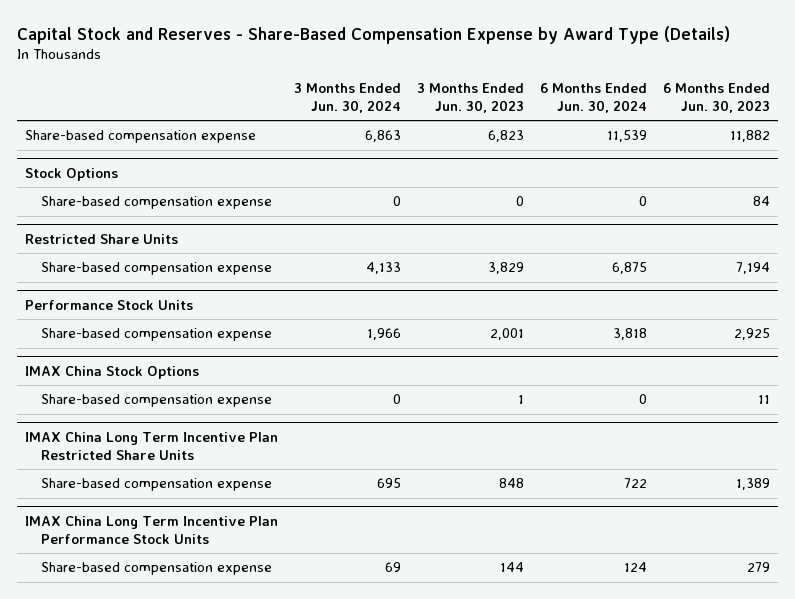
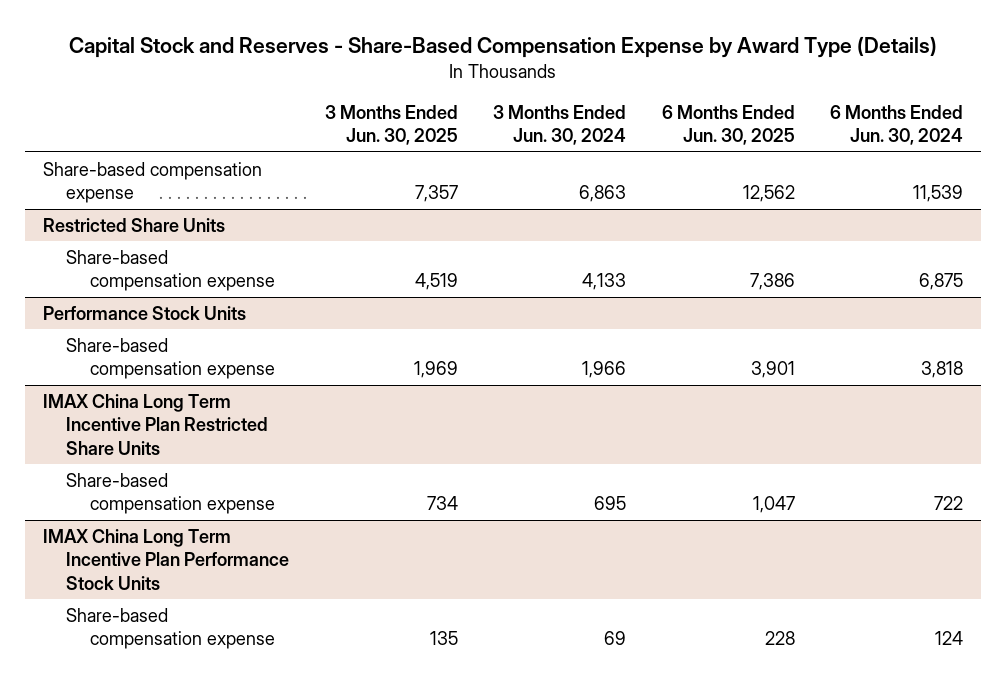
- | 3 Months Ended Jun. 30, 2024 | 3 Months Ended Jun. 30, 2023 | 6 Months Ended Jun. 30, 2024 | 6 Months Ended Jun. 30, 2023
+ | 3 Months Ended Jun. 30, 2025 | 3 Months Ended Jun. 30, 2024 | 6 Months Ended Jun. 30, 2025 | 6 Months Ended Jun. 30, 2024
- Stock Options
- Share-based compensation expense | 0 | 0 | 0 | 84
- IMAX China Stock Options
- Share-based compensation expense | 0 | 1 | 0 | 11

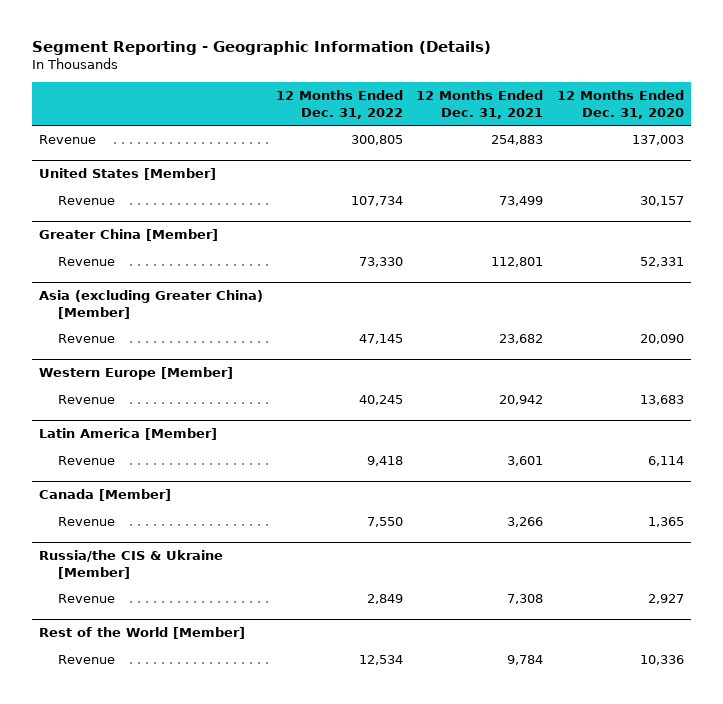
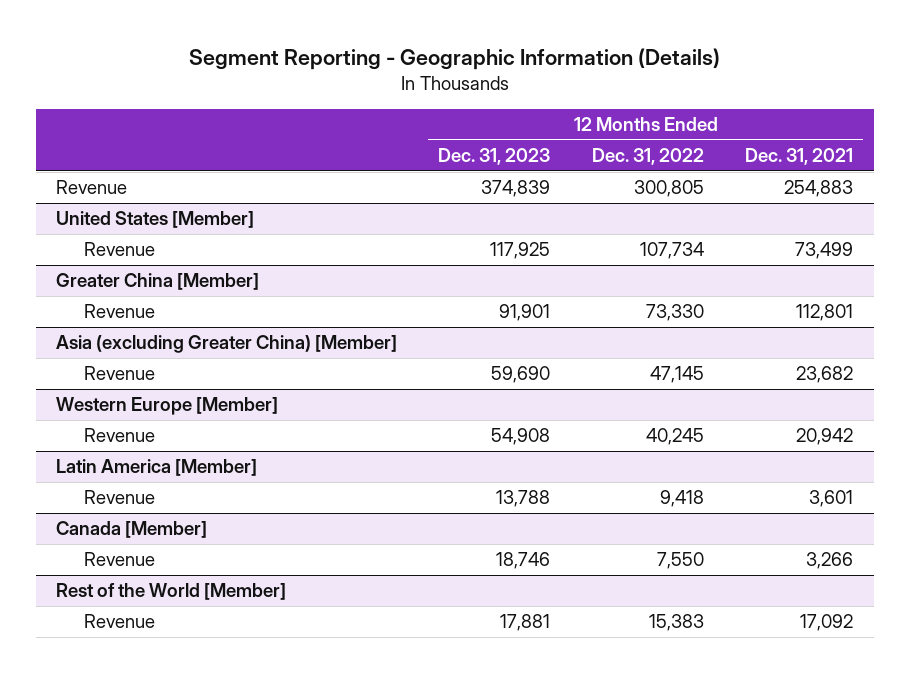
- | 12 Months Ended Dec. 31, 2022 | 12 Months Ended Dec. 31, 2021 | 12 Months Ended Dec. 31, 2020
+ | 12 Months Ended Dec. 31, 2023 | 12 Months Ended Dec. 31, 2022 | 12 Months Ended Dec. 31, 2021
- Russia/the CIS & Ukraine [Member]
- Revenue | 2,849 | 7,308 | 2,927
@ Rest of the World [Member]
- Revenue | 12,534 | 9,784 | 10,336
+ Revenue | 17,881 | 15,383 | 17,092

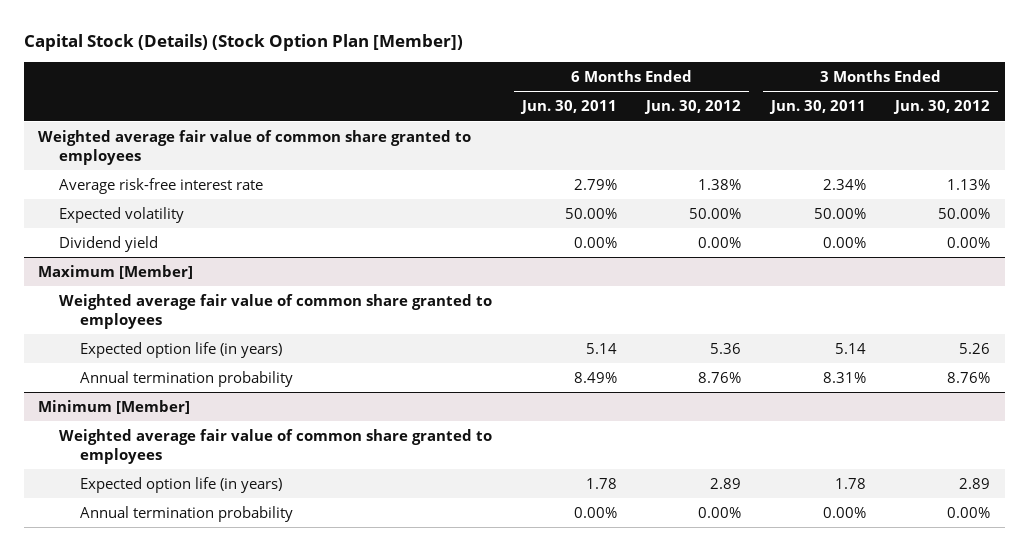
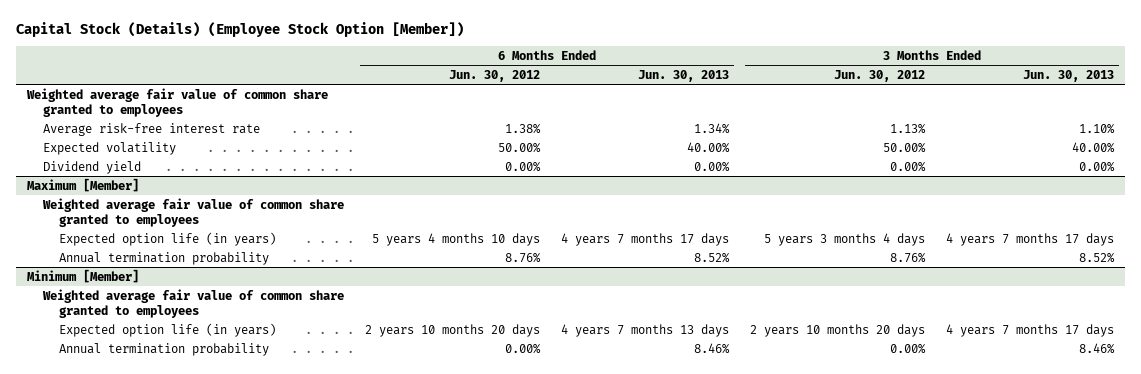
- Capital Stock (Details) (Stock Option Plan [Member])
+ Capital Stock (Details) (Employee Stock Option [Member])
- | 6 Months Ended Jun. 30, 2011 | 6 Months Ended Jun. 30, 2012 | 3 Months Ended Jun. 30, 2011 | 3 Months Ended Jun. 30, 2012
+ | 6 Months Ended Jun. 30, 2012 | 6 Months Ended Jun. 30, 2013 | 3 Months Ended Jun. 30, 2012 | 3 Months Ended Jun. 30, 2013
@ Maximum [Member]
- Expected option life (in years) | 5.14 | 5.36 | 5.14 | 5.26
+ Expected option life (in years) | 5 years 4 months 10 days | 4 years 7 months 17 days | 5 years 3 months 4 days | 4 years 7 months 17 days
@ Minimum [Member]
- Expected option life (in years) | 1.78 | 2.89 | 1.78 | 2.89
+ Expected option life (in years) | 2 years 10 months 20 days | 4 years 7 months 13 days | 2 years 10 months 20 days | 4 years 7 months 17 days

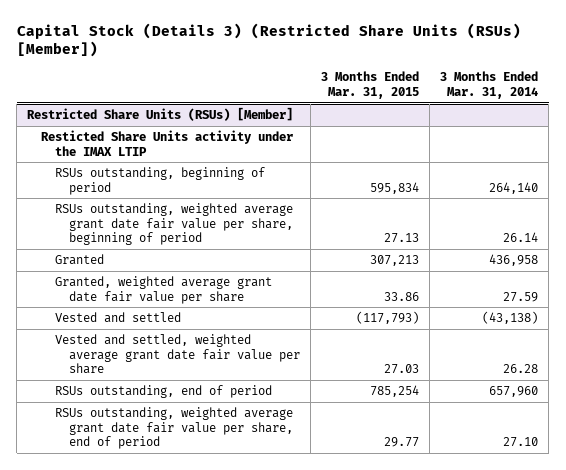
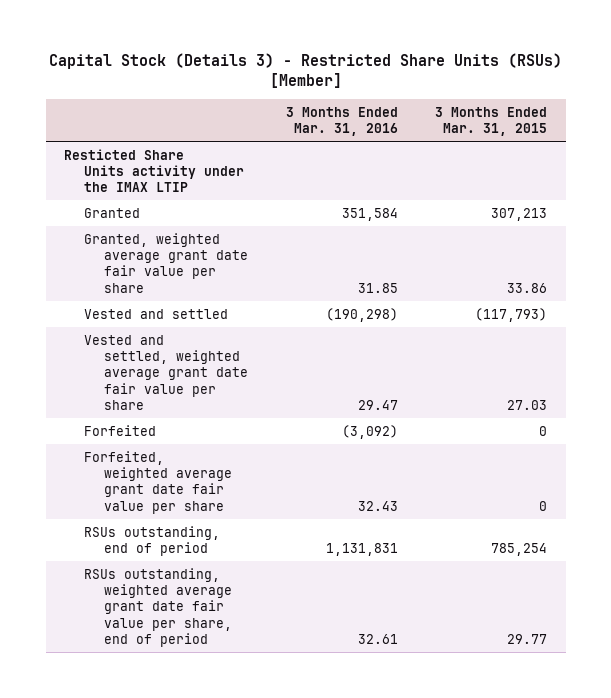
- Capital Stock (Details 3) (Restricted Share Units (RSUs) [Member])
+ Capital Stock (Details 3) - Restricted Share Units (RSUs) [Member]
- | 3 Months Ended Mar. 31, 2015 | 3 Months Ended Mar. 31, 2014
+ | 3 Months Ended Mar. 31, 2016 | 3 Months Ended Mar. 31, 2015
- Restricted Share Units (RSUs) [Member]
- RSUs outstanding, beginning of period | 595,834 | 264,140
- RSUs outstanding, weighted average grant date fair value per share, beginning of period | 27.13 | 26.14
+ Forfeited | (3,092) | 0
+ Forfeited, weighted average grant date fair value per share | 32.43 | 0

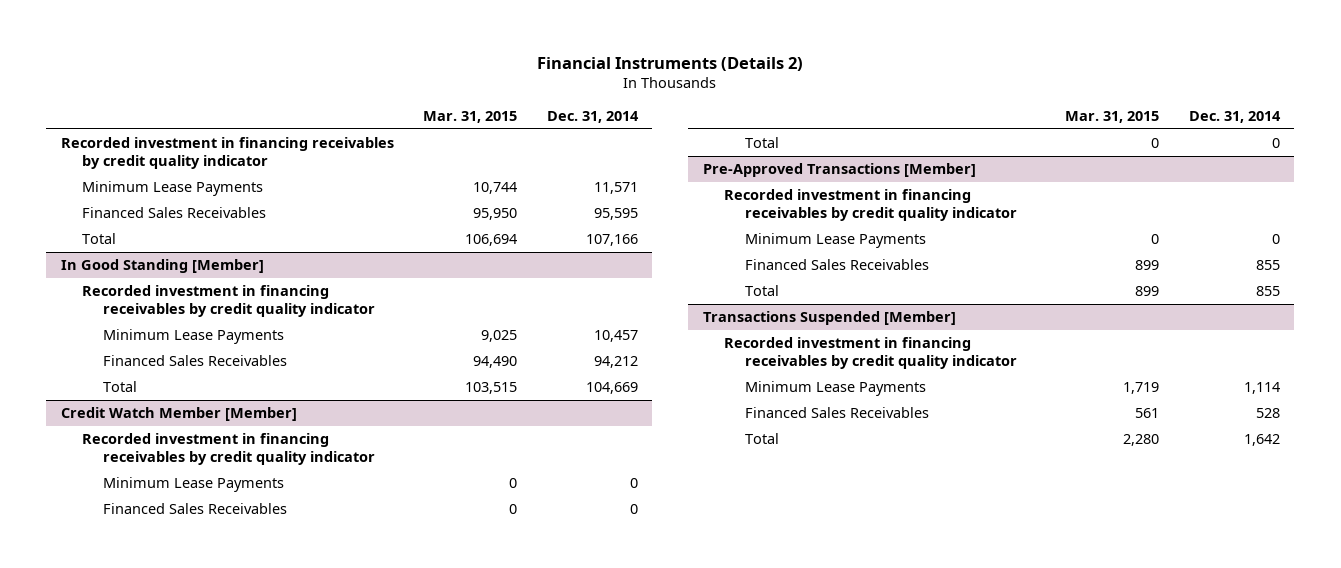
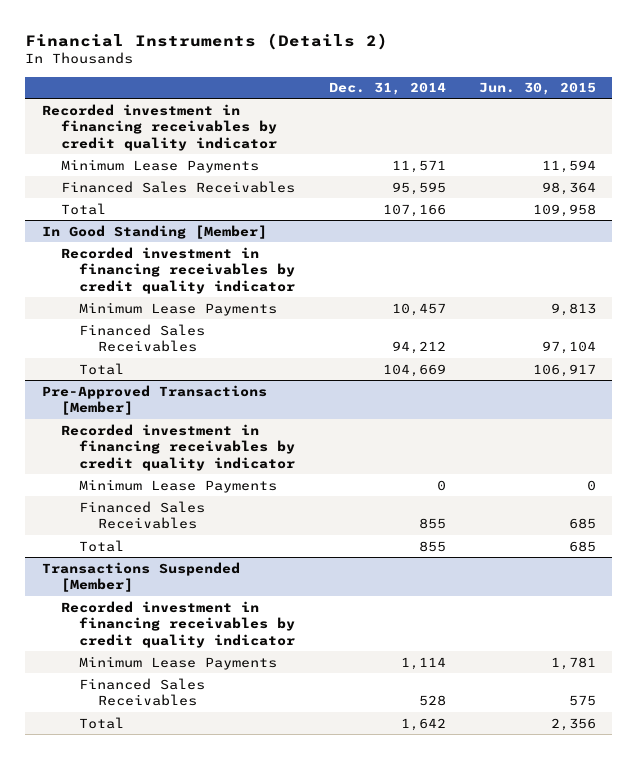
- | Mar. 31, 2015 | Dec. 31, 2014
+ | Dec. 31, 2014 | Jun. 30, 2015
- Credit Watch Member [Member]
- Recorded investment in financing receivables by credit quality indicator
- Minimum Lease Payments | 0 | 0
- Financed Sales Receivables | 0 | 0
- Total | 0 | 0

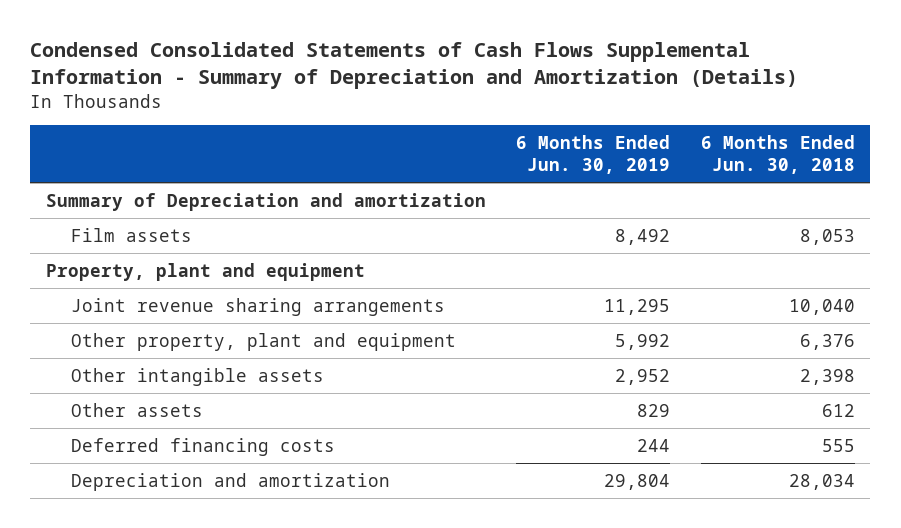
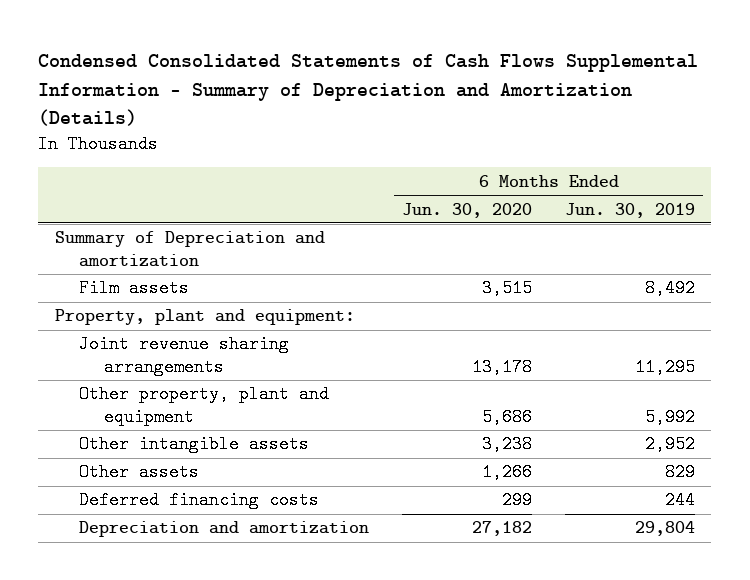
- | 6 Months Ended Jun. 30, 2019 | 6 Months Ended Jun. 30, 2018
+ | 6 Months Ended Jun. 30, 2020 | 6 Months Ended Jun. 30, 2019
- Property, plant and equipment
+ Property, plant and equipment:

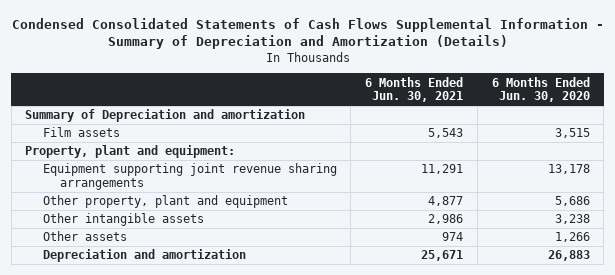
- | 6 Months Ended Jun. 30, 2020 | 6 Months Ended Jun. 30, 2019
+ | 6 Months Ended Jun. 30, 2021 | 6 Months Ended Jun. 30, 2020
- Joint revenue sharing arrangements | 13,178 | 11,295
+ Equipment supporting joint revenue sharing arrangements | 11,291 | 13,178
- Deferred financing costs | 299 | 244
- Depreciation and amortization | 27,182 | 29,804
+ Depreciation and amortization | 25,671 | 26,883

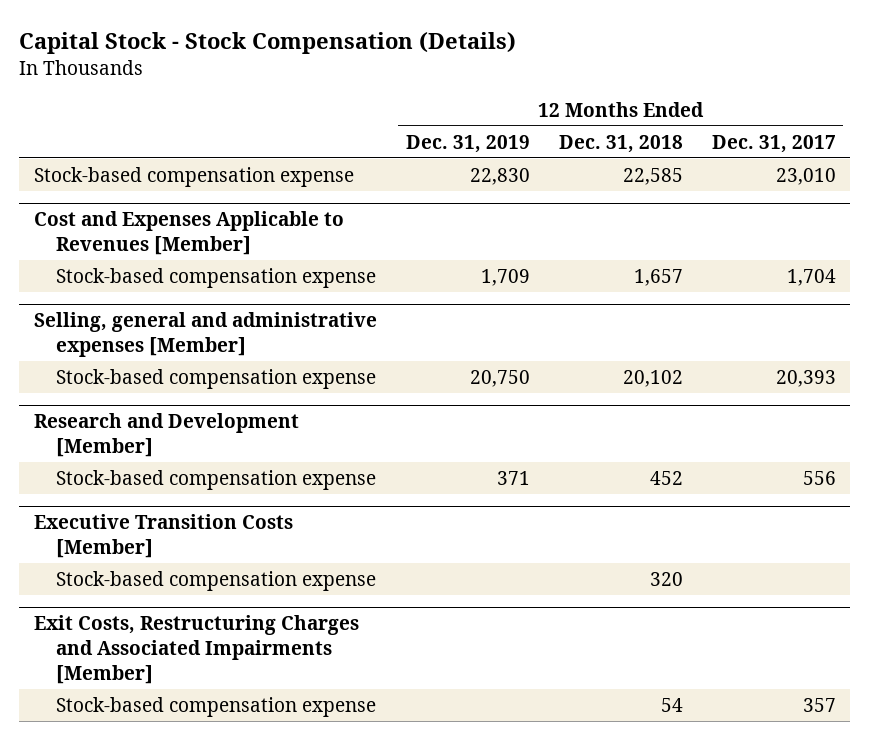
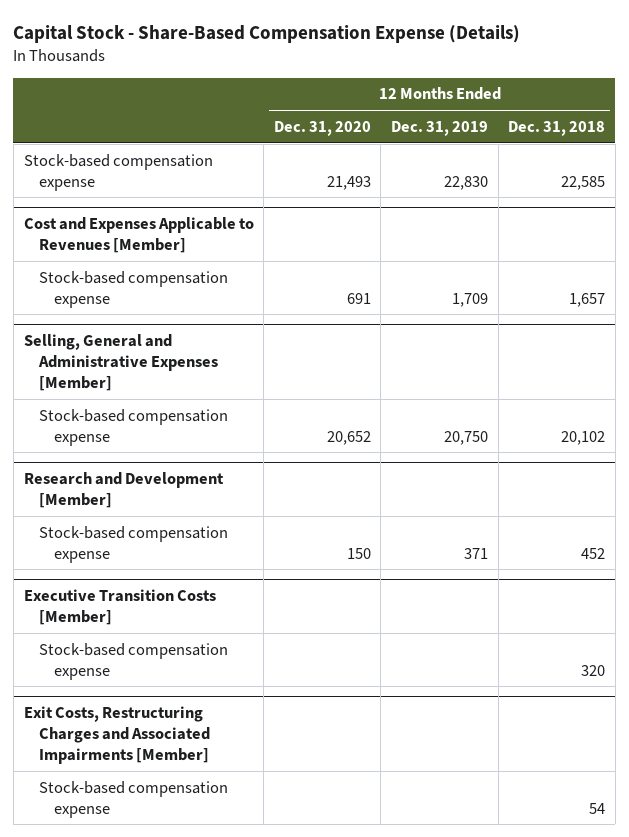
- Capital Stock - Stock Compensation (Details)
+ Capital Stock - Share-Based Compensation Expense (Details)
- | 12 Months Ended Dec. 31, 2019 | 12 Months Ended Dec. 31, 2018 | 12 Months Ended Dec. 31, 2017
+ | 12 Months Ended Dec. 31, 2020 | 12 Months Ended Dec. 31, 2019 | 12 Months Ended Dec. 31, 2018
- Selling, general and administrative expenses [Member]
+ Selling, General and Administrative Expenses [Member]

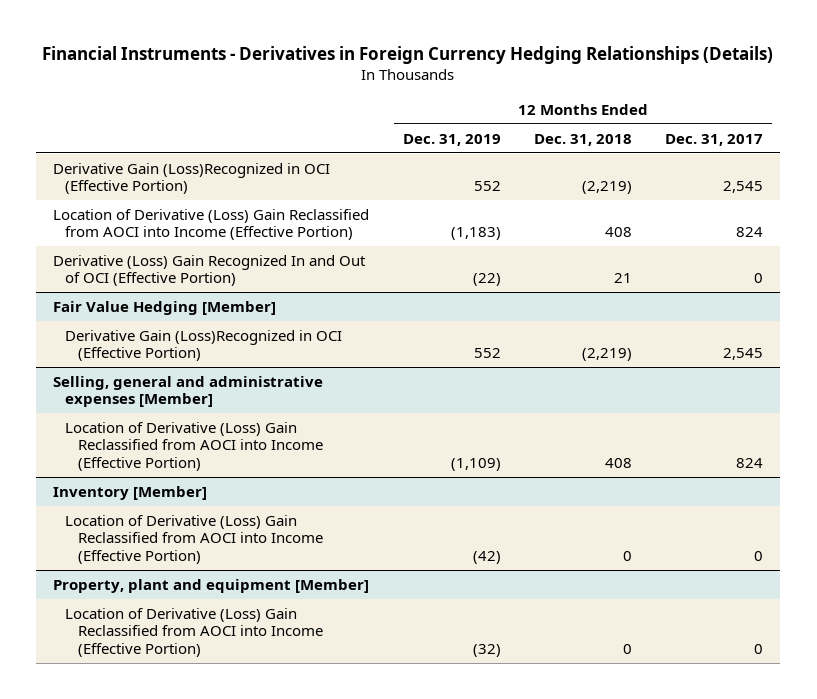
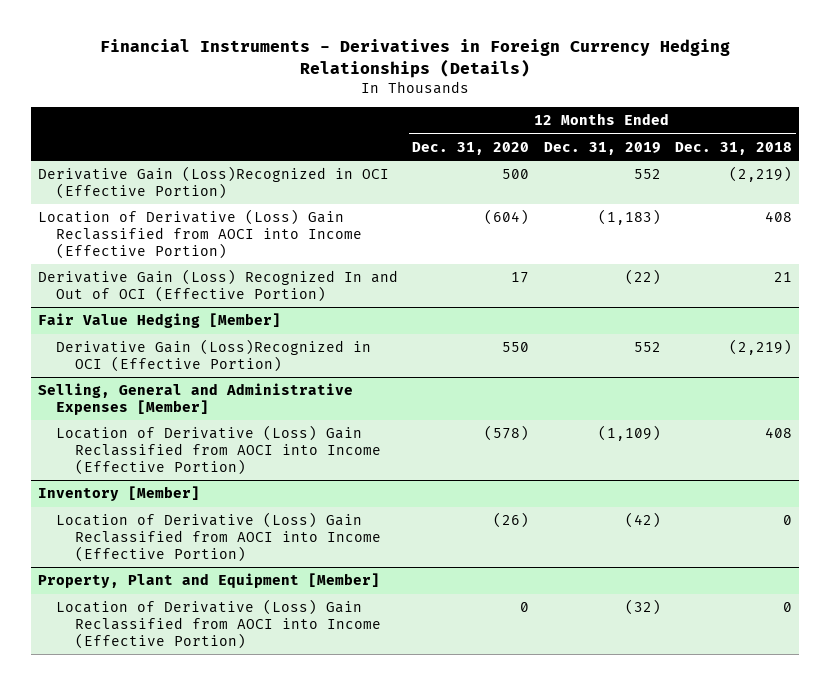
- | 12 Months Ended Dec. 31, 2019 | 12 Months Ended Dec. 31, 2018 | 12 Months Ended Dec. 31, 2017
+ | 12 Months Ended Dec. 31, 2020 | 12 Months Ended Dec. 31, 2019 | 12 Months Ended Dec. 31, 2018
- Derivative (Loss) Gain Recognized In and Out of OCI (Effective Portion) | (22) | 21 | 0
+ Derivative Gain (Loss) Recognized In and Out of OCI (Effective Portion) | 17 | (22) | 21
- Selling, general and administrative expenses [Member]
+ Selling, General and Administrative Expenses [Member]
- Property, plant and equipment [Member]
+ Property, Plant and Equipment [Member]

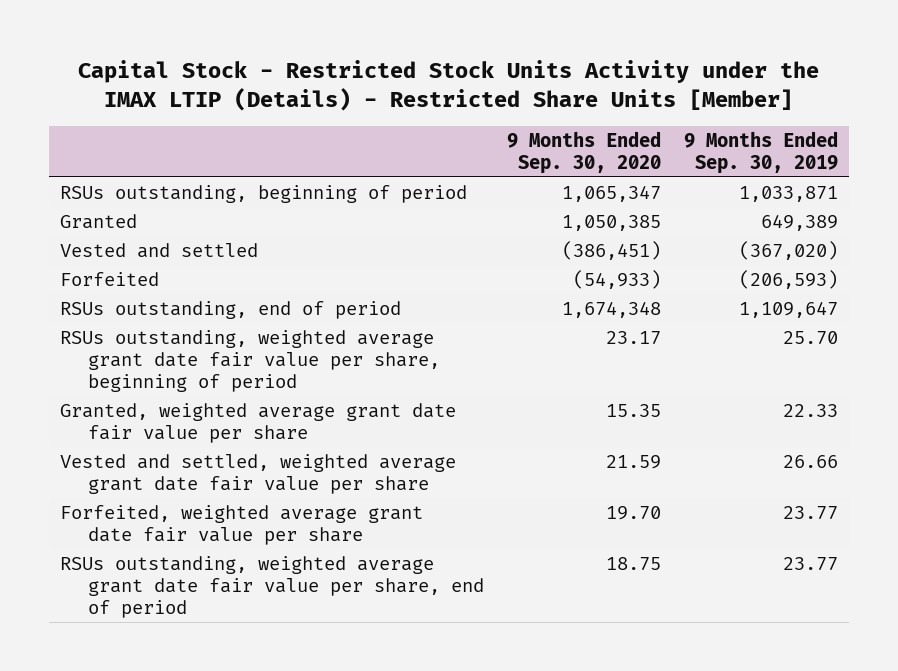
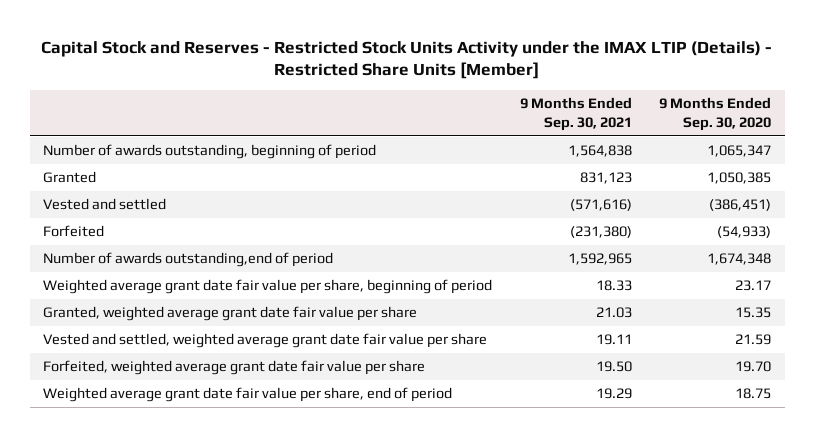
- Capital Stock - Restricted Stock Units Activity under the IMAX LTIP (Details) - Restricted Share Units [Member]
+ Capital Stock and Reserves - Restricted Stock Units Activity under the IMAX LTIP (Details) - Restricted Share Units [Member]
- | 9 Months Ended Sep. 30, 2020 | 9 Months Ended Sep. 30, 2019
+ | 9 Months Ended Sep. 30, 2021 | 9 Months Ended Sep. 30, 2020
- RSUs outstanding, beginning of period | 1,065,347 | 1,033,871
+ Number of awards outstanding, beginning of period | 1,564,838 | 1,065,347
- RSUs outstanding, end of period | 1,674,348 | 1,109,647
- RSUs outstanding, weighted average grant date fair value per share, beginning of period | 23.17 | 25.70
+ Number of awards outstanding,end of period | 1,592,965 | 1,674,348
+ Weighted average grant date fair value per share, beginning of period | 18.33 | 23.17
- RSUs outstanding, weighted average grant date fair value per share, end of period | 18.75 | 23.77
+ Weighted average grant date fair value per share, end of period | 19.29 | 18.75

